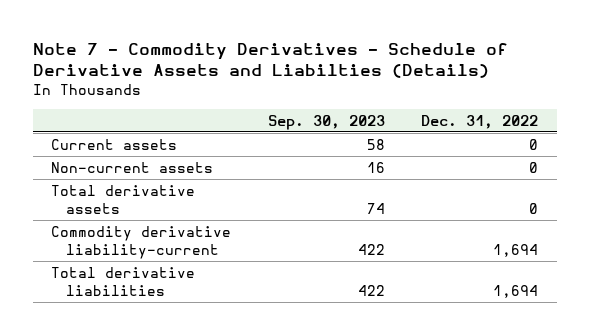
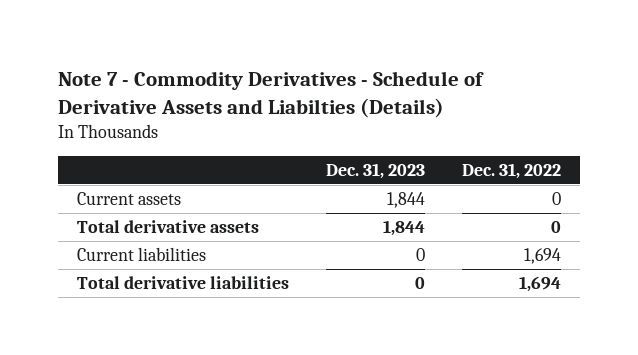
- | Sep. 30, 2023 | Dec. 31, 2022
+ | Dec. 31, 2023 | Dec. 31, 2022
- Non-current assets | 16 | 0
- Commodity derivative liability-current | 422 | 1,694
+ Current liabilities | 0 | 1,694

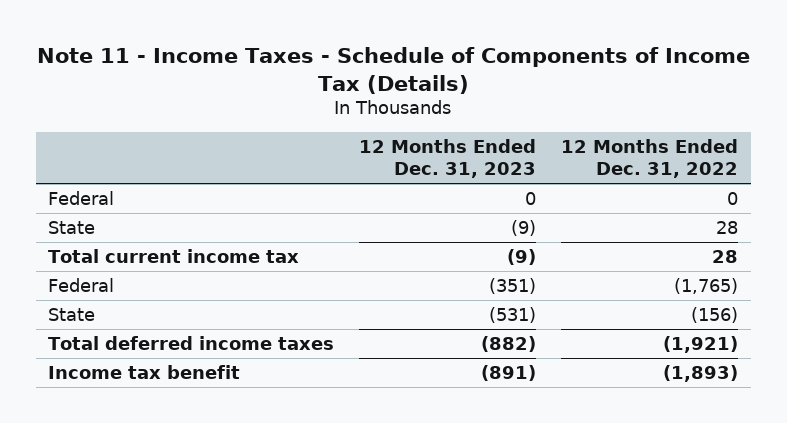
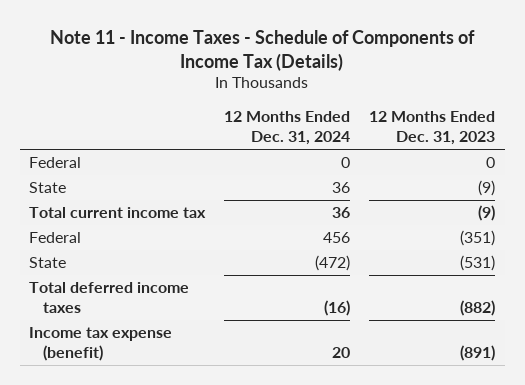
- | 12 Months Ended Dec. 31, 2023 | 12 Months Ended Dec. 31, 2022
+ | 12 Months Ended Dec. 31, 2024 | 12 Months Ended Dec. 31, 2023
- Income tax benefit | (891) | (1,893)
+ Income tax expense (benefit) | 20 | (891)

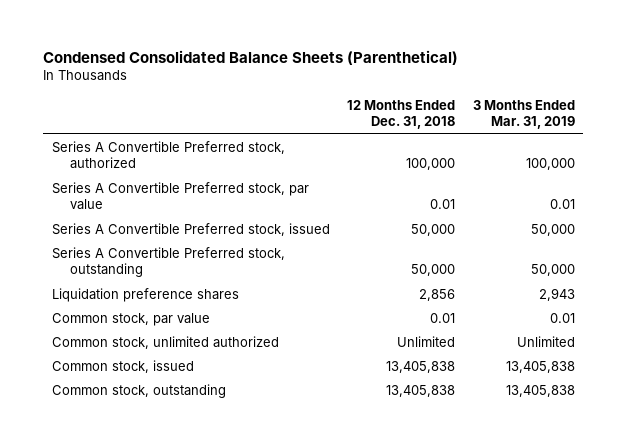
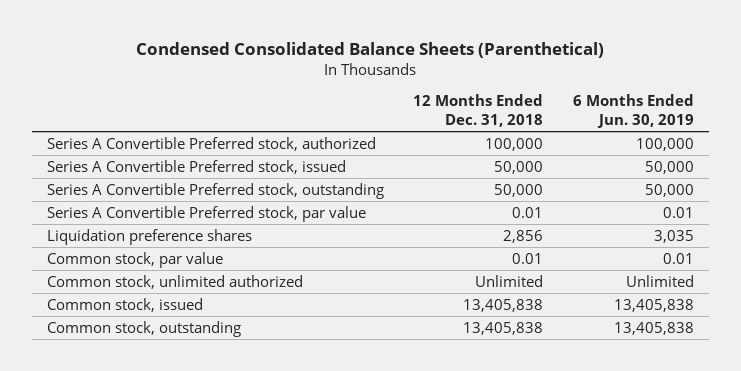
- | 12 Months Ended Dec. 31, 2018 | 3 Months Ended Mar. 31, 2019
+ | 12 Months Ended Dec. 31, 2018 | 6 Months Ended Jun. 30, 2019
moved down: Series A Convertible Preferred stock, par value | 0.01 | 0.01

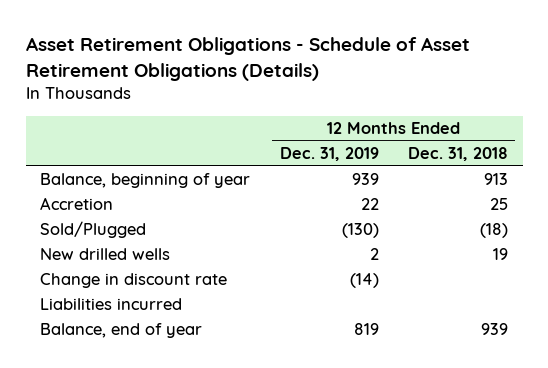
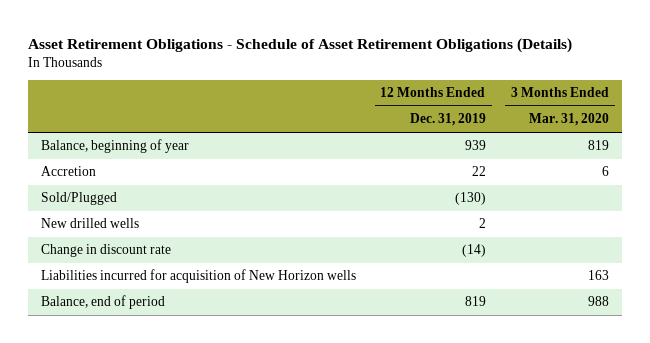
- | 12 Months Ended Dec. 31, 2019 | 12 Months Ended Dec. 31, 2018
+ | 12 Months Ended Dec. 31, 2019 | 3 Months Ended Mar. 31, 2020
- Liabilities incurred
- Balance, end of year | 819 | 939
+ Liabilities incurred for acquisition of New Horizon wells | | 163
+ Balance, end of period | 819 | 988

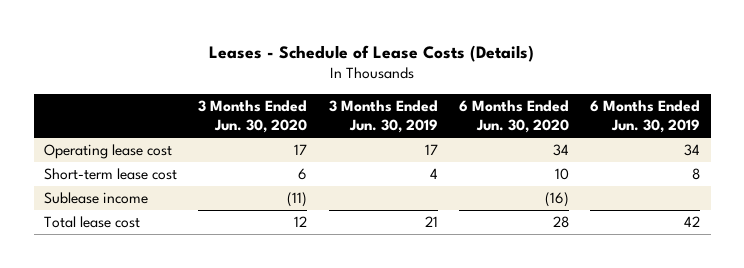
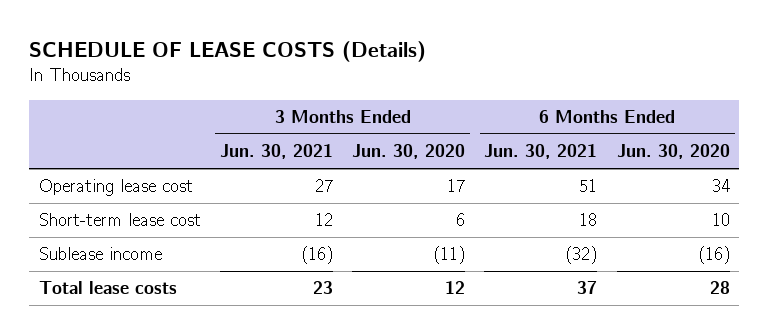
- Leases - Schedule of Lease Costs (Details)
+ SCHEDULE OF LEASE COSTS (Details)
- | 3 Months Ended Jun. 30, 2020 | 3 Months Ended Jun. 30, 2019 | 6 Months Ended Jun. 30, 2020 | 6 Months Ended Jun. 30, 2019
+ | 3 Months Ended Jun. 30, 2021 | 3 Months Ended Jun. 30, 2020 | 6 Months Ended Jun. 30, 2021 | 6 Months Ended Jun. 30, 2020
- Total lease cost | 12 | 21 | 28 | 42
+ Total lease costs | 23 | 12 | 37 | 28

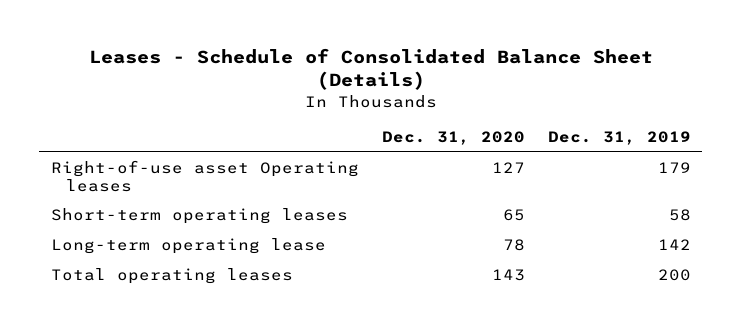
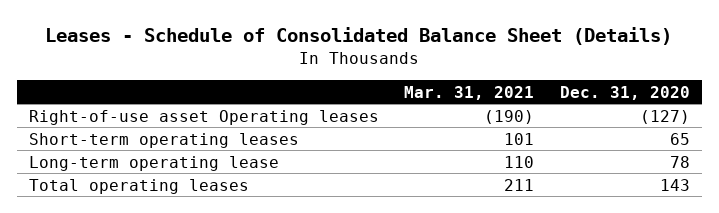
- | Dec. 31, 2020 | Dec. 31, 2019
+ | Mar. 31, 2021 | Dec. 31, 2020
- Right-of-use asset Operating leases | 127 | 179
+ Right-of-use asset Operating leases | (190) | (127)

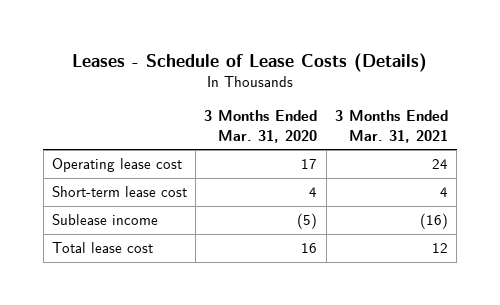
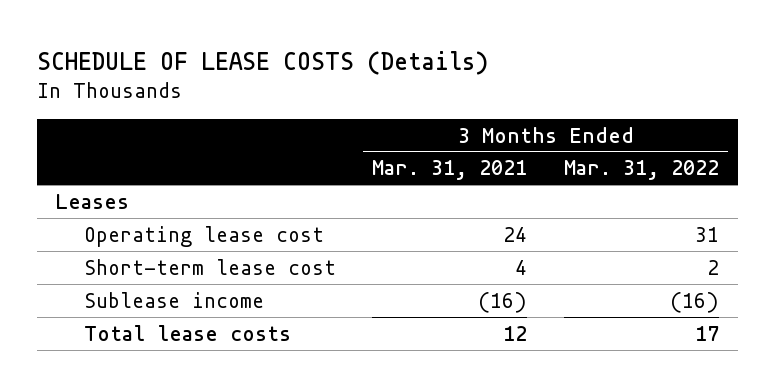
- Leases - Schedule of Lease Costs (Details)
+ SCHEDULE OF LEASE COSTS (Details)
- | 3 Months Ended Mar. 31, 2020 | 3 Months Ended Mar. 31, 2021
+ | 3 Months Ended Mar. 31, 2021 | 3 Months Ended Mar. 31, 2022
+ Leases
- Total lease cost | 16 | 12
+ Total lease costs | 12 | 17

